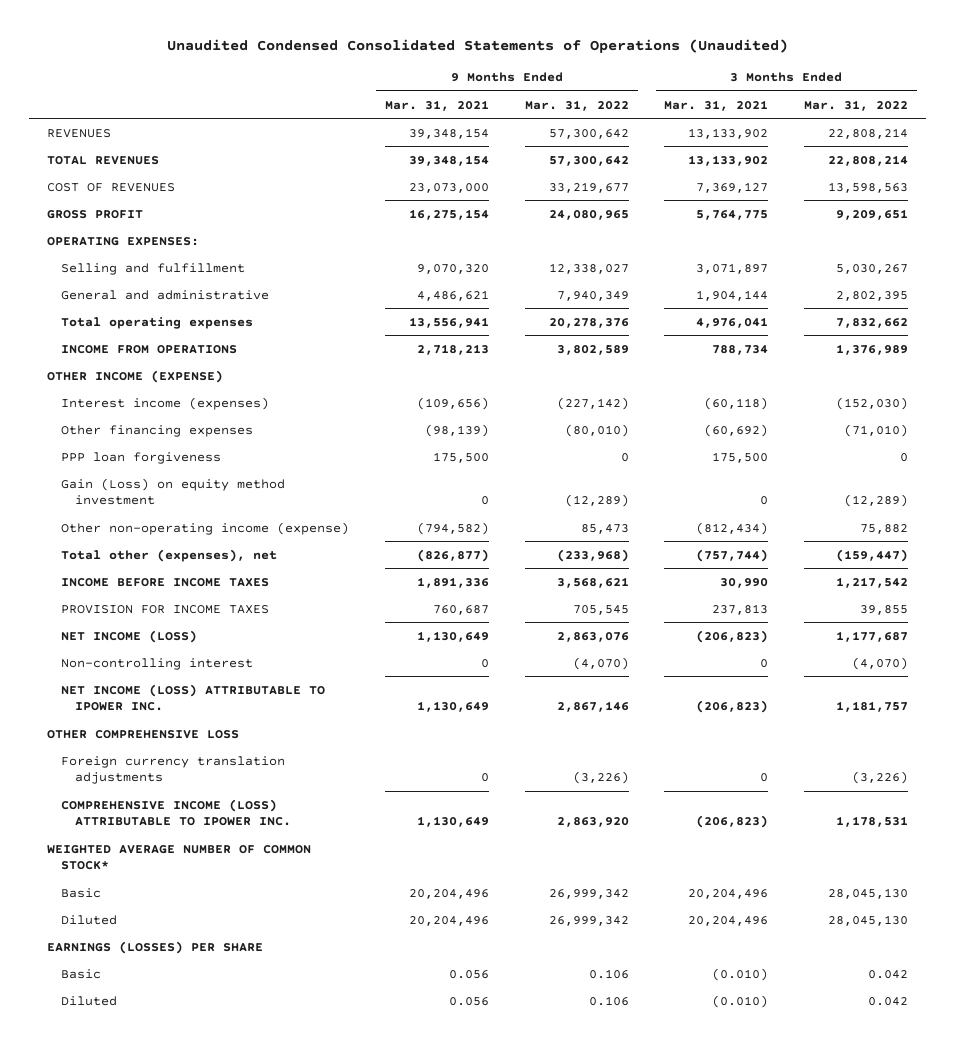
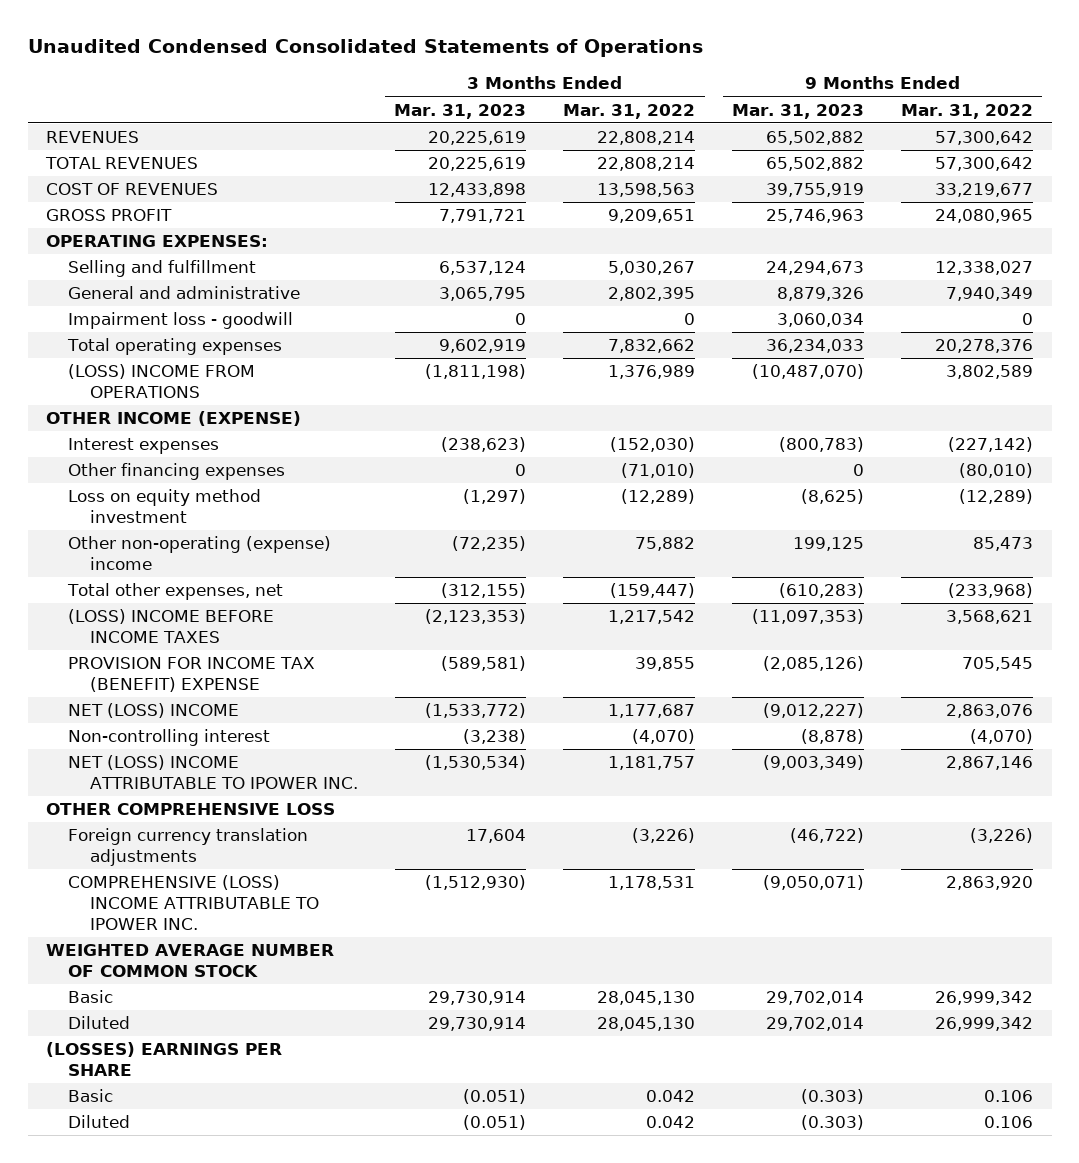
- Unaudited Condensed Consolidated Statements of Operations (Unaudited)
+ Unaudited Condensed Consolidated Statements of Operations
- | 9 Months Ended Mar. 31, 2021 | 9 Months Ended Mar. 31, 2022 | 3 Months Ended Mar. 31, 2021 | 3 Months Ended Mar. 31, 2022
+ | 3 Months Ended Mar. 31, 2023 | 3 Months Ended Mar. 31, 2022 | 9 Months Ended Mar. 31, 2023 | 9 Months Ended Mar. 31, 2022
+ Impairment loss - goodwill | 0 | 0 | 3,060,034 | 0
- INCOME FROM OPERATIONS | 2,718,213 | 3,802,589 | 788,734 | 1,376,989
+ (LOSS) INCOME FROM OPERATIONS | (1,811,198) | 1,376,989 | (10,487,070) | 3,802,589
- Interest income (expenses) | (109,656) | (227,142) | (60,118) | (152,030)
+ Interest expenses | (238,623) | (152,030) | (800,783) | (227,142)
- PPP loan forgiveness | 175,500 | 0 | 175,500 | 0
- Gain (Loss) on equity method investment | 0 | (12,289) | 0 | (12,289)
- Other non-operating income (expense) | (794,582) | 85,473 | (812,434) | 75,882
- Total other (expenses), net | (826,877) | (233,968) | (757,744) | (159,447)
- INCOME BEFORE INCOME TAXES | 1,891,336 | 3,568,621 | 30,990 | 1,217,542
- PROVISION FOR INCOME TAXES | 760,687 | 705,545 | 237,813 | 39,855
- NET INCOME (LOSS) | 1,130,649 | 2,863,076 | (206,823) | 1,177,687
+ Loss on equity method investment | (1,297) | (12,289) | (8,625) | (12,289)
+ Other non-operating (expense) income | (72,235) | 75,882 | 199,125 | 85,473
+ Total other expenses, net | (312,155) | (159,447) | (610,283) | (233,968)
+ (LOSS) INCOME BEFORE INCOME TAXES | (2,123,353) | 1,217,542 | (11,097,353) | 3,568,621
+ PROVISION FOR INCOME TAX (BENEFIT) EXPENSE | (589,581) | 39,855 | (2,085,126) | 705,545
+ NET (LOSS) INCOME | (1,533,772) | 1,177,687 | (9,012,227) | 2,863,076
- NET INCOME (LOSS) ATTRIBUTABLE TO IPOWER INC. | 1,130,649 | 2,867,146 | (206,823) | 1,181,757
+ NET (LOSS) INCOME ATTRIBUTABLE TO IPOWER INC. | (1,530,534) | 1,181,757 | (9,003,349) | 2,867,146
- COMPREHENSIVE INCOME (LOSS) ATTRIBUTABLE TO IPOWER INC. | 1,130,649 | 2,863,920 | (206,823) | 1,178,531
- WEIGHTED AVERAGE NUMBER OF COMMON STOCK*
+ COMPREHENSIVE (LOSS) INCOME ATTRIBUTABLE TO IPOWER INC. | (1,512,930) | 1,178,531 | (9,050,071) | 2,863,920
+ WEIGHTED AVERAGE NUMBER OF COMMON STOCK
- EARNINGS (LOSSES) PER SHARE
+ (LOSSES) EARNINGS PER SHARE

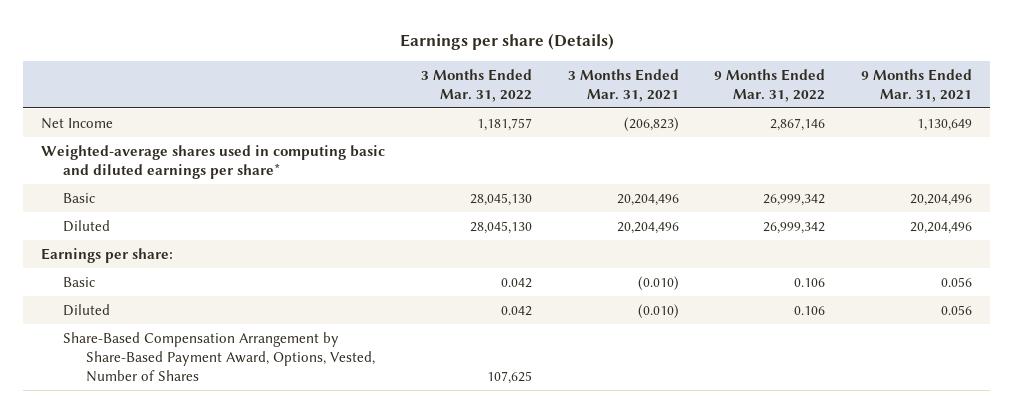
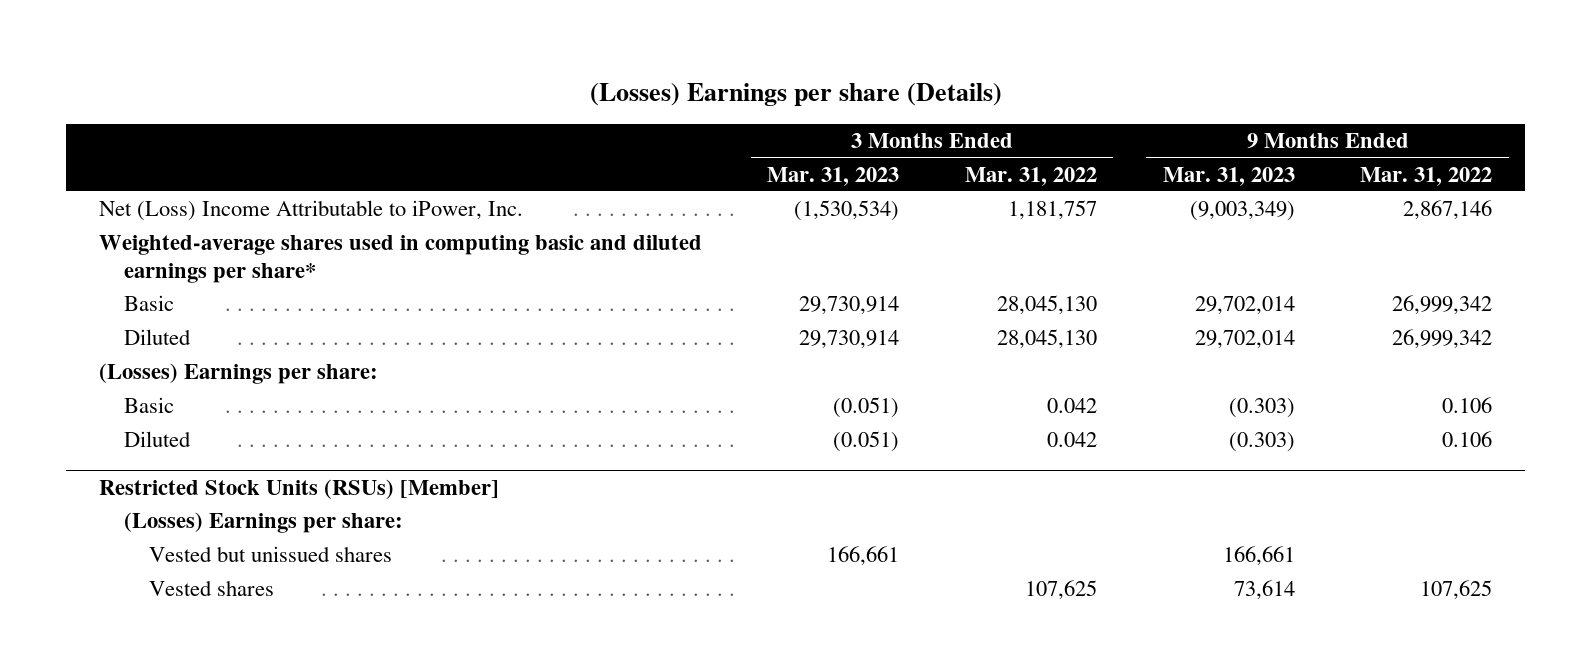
- Earnings per share (Details)
+ (Losses) Earnings per share (Details)
- | 3 Months Ended Mar. 31, 2022 | 3 Months Ended Mar. 31, 2021 | 9 Months Ended Mar. 31, 2022 | 9 Months Ended Mar. 31, 2021
+ | 3 Months Ended Mar. 31, 2023 | 3 Months Ended Mar. 31, 2022 | 9 Months Ended Mar. 31, 2023 | 9 Months Ended Mar. 31, 2022
- Net Income | 1,181,757 | (206,823) | 2,867,146 | 1,130,649
+ Net (Loss) Income Attributable to iPower, Inc. | (1,530,534) | 1,181,757 | (9,003,349) | 2,867,146
- Earnings per share:
+ (Losses) Earnings per share:
- Share-Based Compensation Arrangement by Share-Based Payment Award, Options, Vested, Number of Shares | 107,625 | | |
+ Restricted Stock Units (RSUs) [Member]
+ (Losses) Earnings per share:
+ Vested but unissued shares | 166,661 | | 166,661 |
+ Vested shares | | 107,625 | 73,614 | 107,625

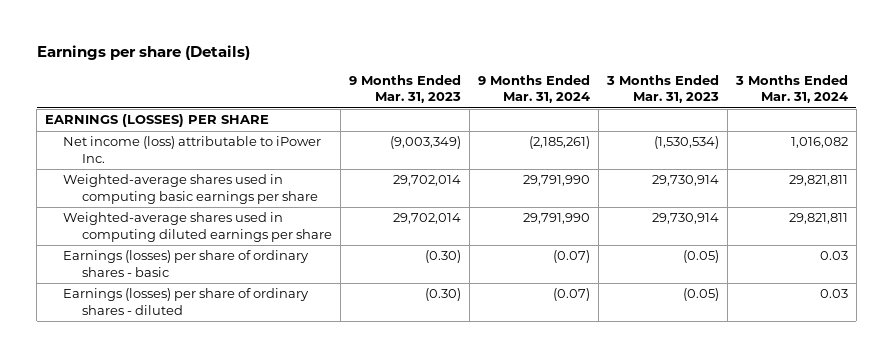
- (Losses) Earnings per share (Details)
+ Earnings per share (Details)
- | 3 Months Ended Mar. 31, 2023 | 3 Months Ended Mar. 31, 2022 | 9 Months Ended Mar. 31, 2023 | 9 Months Ended Mar. 31, 2022
+ | 9 Months Ended Mar. 31, 2023 | 9 Months Ended Mar. 31, 2024 | 3 Months Ended Mar. 31, 2023 | 3 Months Ended Mar. 31, 2024
- Net (Loss) Income Attributable to iPower, Inc. | (1,530,534) | 1,181,757 | (9,003,349) | 2,867,146
- Weighted-average shares used in computing basic and diluted earnings per share*
- Basic | 29,730,914 | 28,045,130 | 29,702,014 | 26,999,342
- Diluted | 29,730,914 | 28,045,130 | 29,702,014 | 26,999,342
- (Losses) Earnings per share:
- Basic | (0.051) | 0.042 | (0.303) | 0.106
- Diluted | (0.051) | 0.042 | (0.303) | 0.106
- Restricted Stock Units (RSUs) [Member]
- (Losses) Earnings per share:
- Vested but unissued shares | 166,661 | | 166,661 |
- Vested shares | | 107,625 | 73,614 | 107,625
+ EARNINGS (LOSSES) PER SHARE
+ Net income (loss) attributable to iPower Inc. | (9,003,349) | (2,185,261) | (1,530,534) | 1,016,082
+ Weighted-average shares used in computing basic earnings per share | 29,702,014 | 29,791,990 | 29,730,914 | 29,821,811
+ Weighted-average shares used in computing diluted earnings per share | 29,702,014 | 29,791,990 | 29,730,914 | 29,821,811
+ Earnings (losses) per share of ordinary shares - basic | (0.30) | (0.07) | (0.05) | 0.03
+ Earnings (losses) per share of ordinary shares - diluted | (0.30) | (0.07) | (0.05) | 0.03

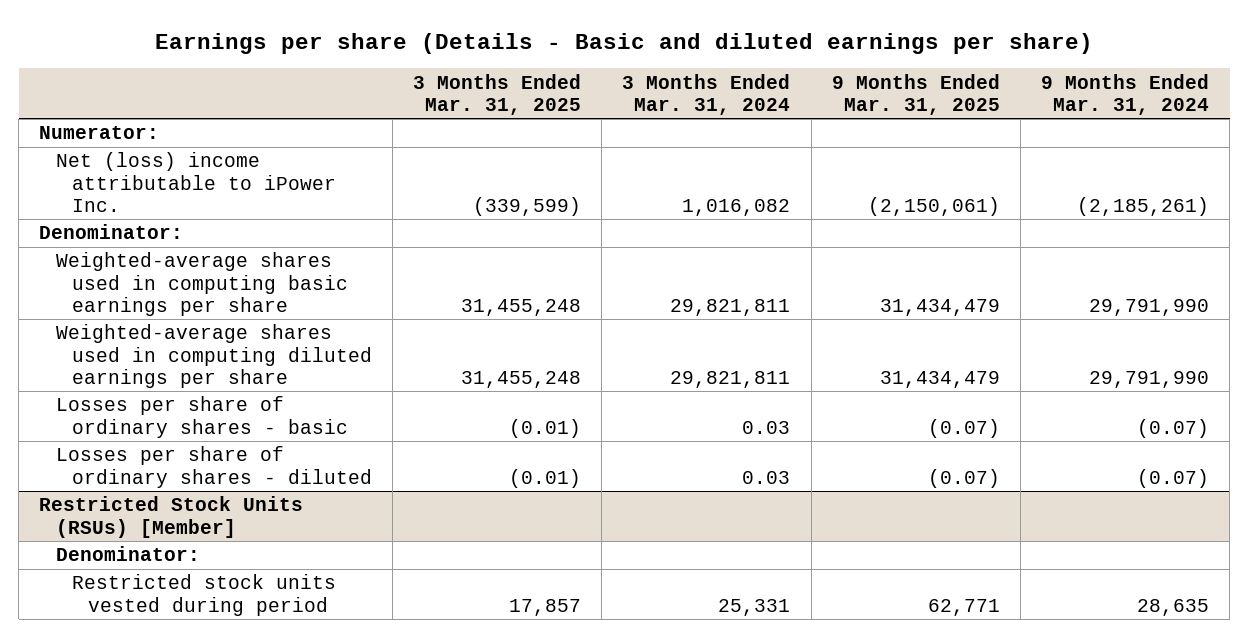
- Earnings per share (Details)
+ Earnings per share (Details - Basic and diluted earnings per share)
- | 9 Months Ended Mar. 31, 2023 | 9 Months Ended Mar. 31, 2024 | 3 Months Ended Mar. 31, 2023 | 3 Months Ended Mar. 31, 2024
+ | 3 Months Ended Mar. 31, 2025 | 3 Months Ended Mar. 31, 2024 | 9 Months Ended Mar. 31, 2025 | 9 Months Ended Mar. 31, 2024
- EARNINGS (LOSSES) PER SHARE
- Net income (loss) attributable to iPower Inc. | (9,003,349) | (2,185,261) | (1,530,534) | 1,016,082
+ Numerator:
+ Net (loss) income attributable to iPower Inc. | (339,599) | 1,016,082 | (2,150,061) | (2,185,261)
+ Denominator:
- Earnings (losses) per share of ordinary shares - basic | (0.30) | (0.07) | (0.05) | 0.03
- Earnings (losses) per share of ordinary shares - diluted | (0.30) | (0.07) | (0.05) | 0.03
+ Losses per share of ordinary shares - basic | (0.01) | 0.03 | (0.07) | (0.07)
+ Losses per share of ordinary shares - diluted | (0.01) | 0.03 | (0.07) | (0.07)
+ Restricted Stock Units (RSUs) [Member]
+ Denominator:
+ Restricted stock units vested during period | 17,857 | 25,331 | 62,771 | 28,635

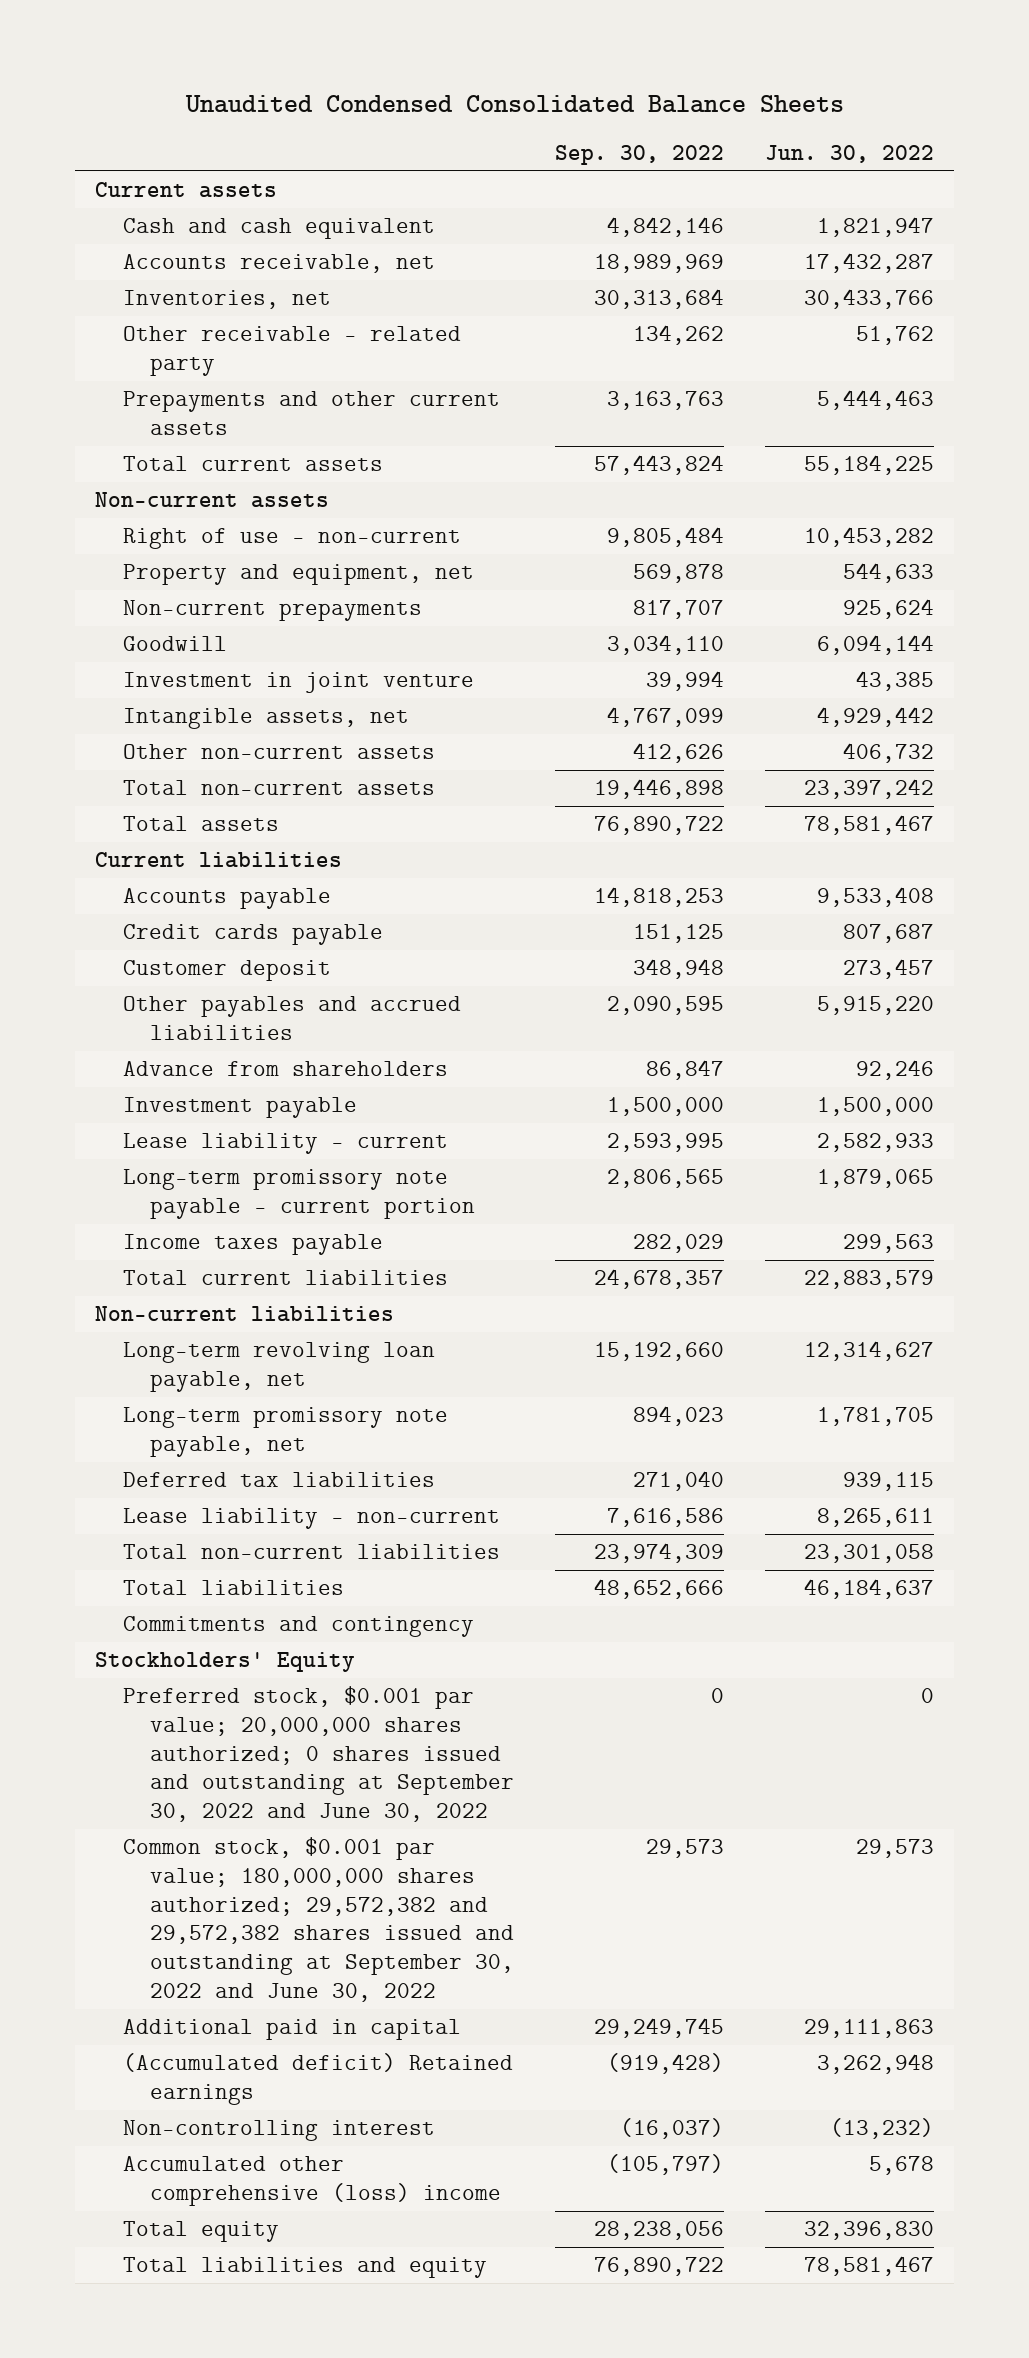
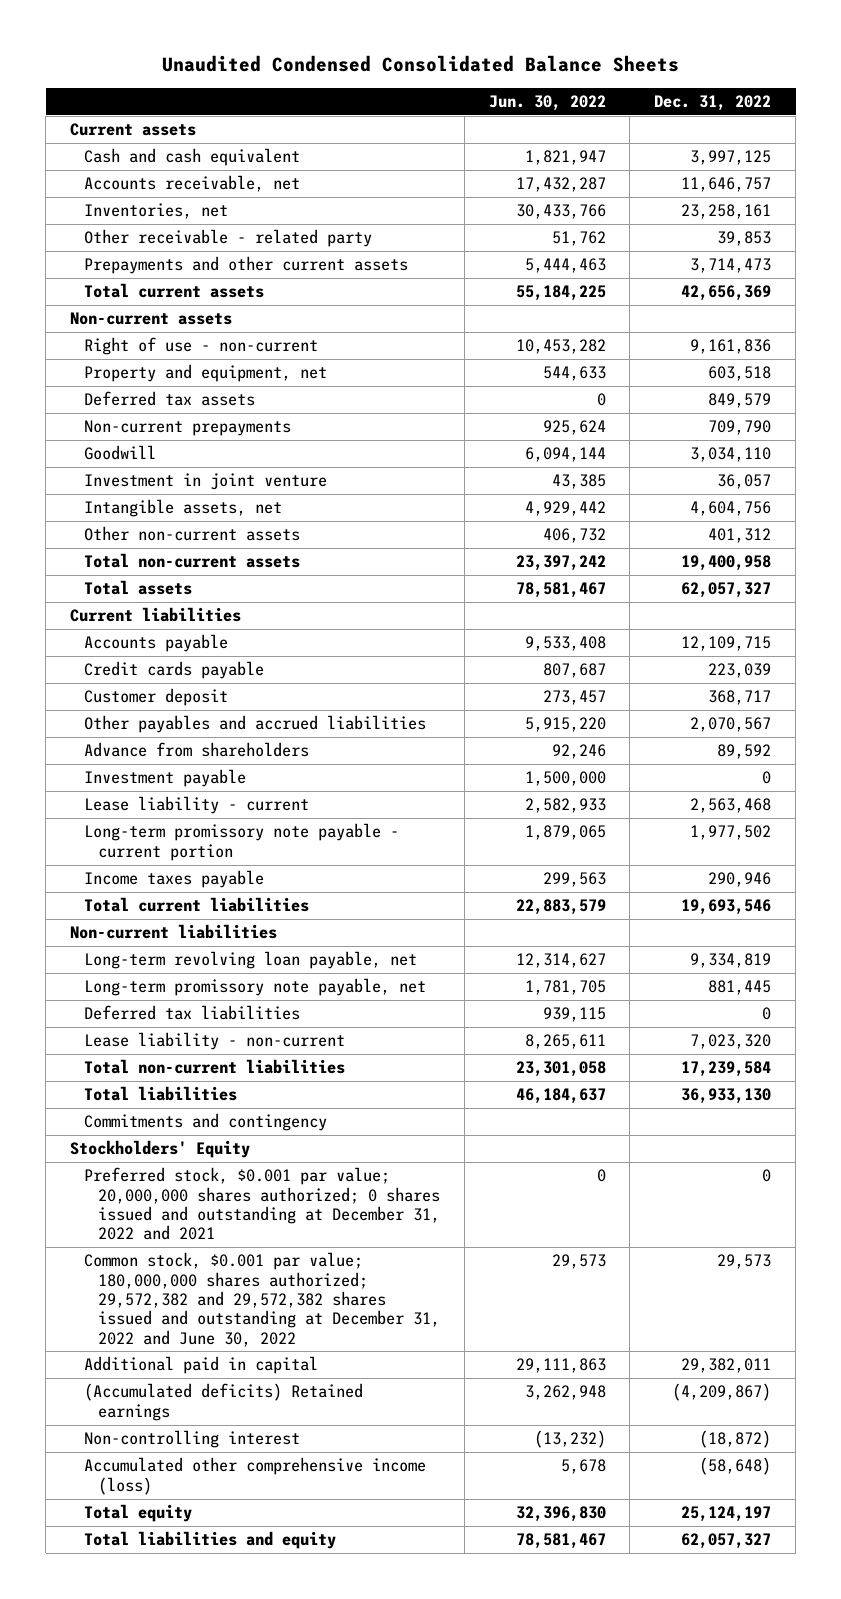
- | Sep. 30, 2022 | Jun. 30, 2022
+ | Jun. 30, 2022 | Dec. 31, 2022
+ Deferred tax assets | 0 | 849,579
- Preferred stock, $0.001 par value; 20,000,000 shares authorized; 0 shares issued and outstanding at September 30, 2022 and June 30, 2022 | 0 | 0
- Common stock, $0.001 par value; 180,000,000 shares authorized; 29,572,382 and 29,572,382 shares issued and outstanding at September 30, 2022 and June 30, 2022 | 29,573 | 29,573
+ Preferred stock, $0.001 par value; 20,000,000 shares authorized; 0 shares issued and outstanding at December 31, 2022 and 2021 | 0 | 0
+ Common stock, $0.001 par value; 180,000,000 shares authorized; 29,572,382 and 29,572,382 shares issued and outstanding at December 31, 2022 and June 30, 2022 | 29,573 | 29,573
- (Accumulated deficit) Retained earnings | (919,428) | 3,262,948
+ (Accumulated deficits) Retained earnings | 3,262,948 | (4,209,867)
- Accumulated other comprehensive (loss) income | (105,797) | 5,678
+ Accumulated other comprehensive income (loss) | 5,678 | (58,648)

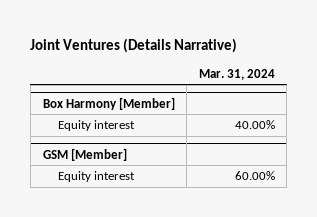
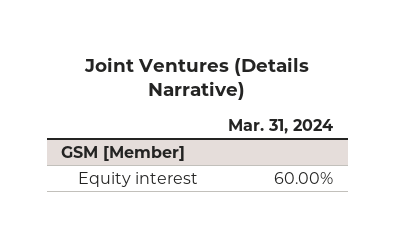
- Box Harmony [Member]
- Equity interest | 40.00%

